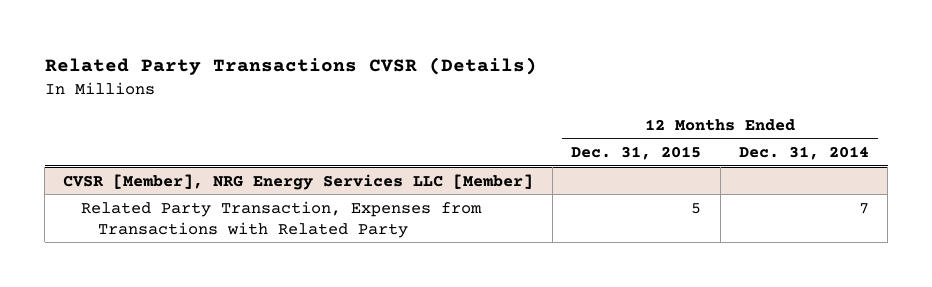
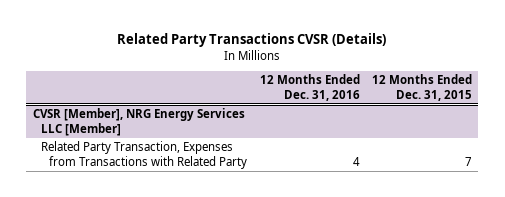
- | 12 Months Ended Dec. 31, 2015 | 12 Months Ended Dec. 31, 2014
+ | 12 Months Ended Dec. 31, 2016 | 12 Months Ended Dec. 31, 2015
@ CVSR [Member], NRG Energy Services LLC [Member]
- Related Party Transaction, Expenses from Transactions with Related Party | 5 | 7
+ Related Party Transaction, Expenses from Transactions with Related Party | 4 | 7

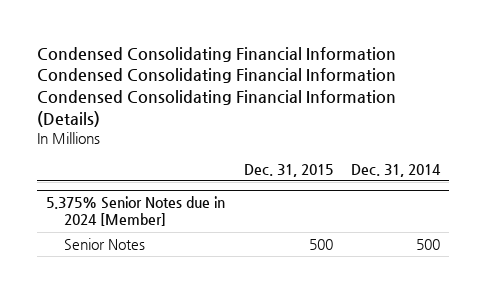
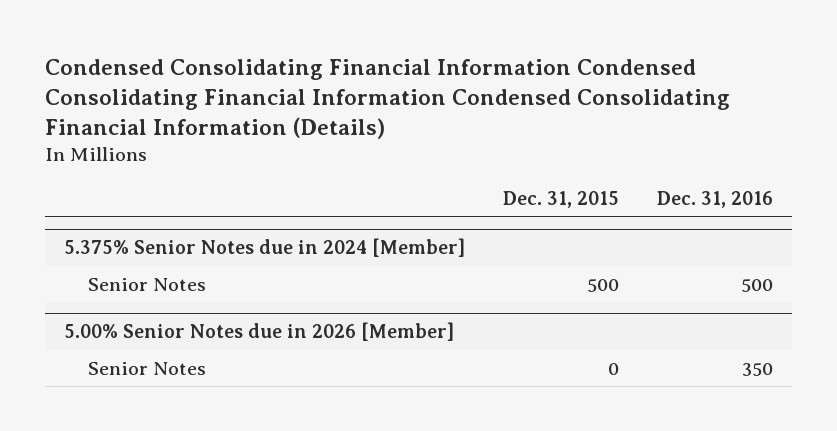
- | Dec. 31, 2015 | Dec. 31, 2014
+ | Dec. 31, 2015 | Dec. 31, 2016
+ 5.00% Senior Notes due in 2026 [Member]
+ Senior Notes | 0 | 350

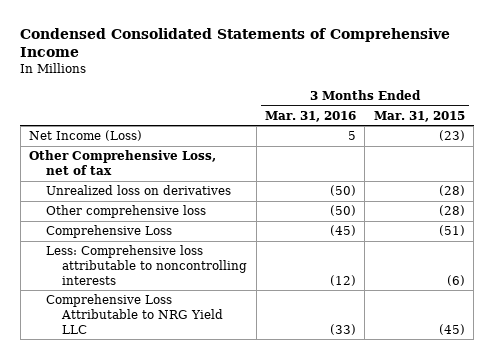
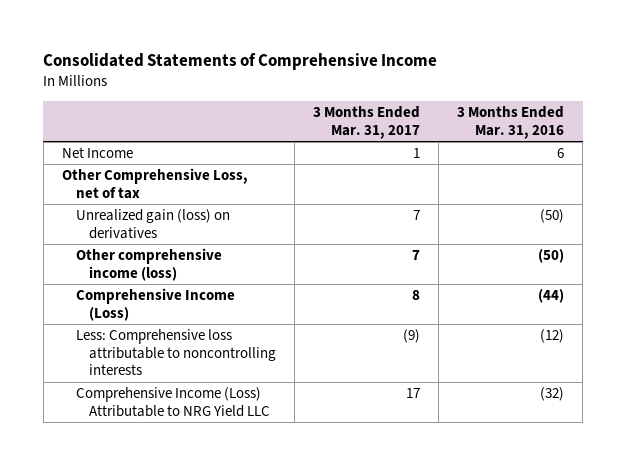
- Condensed Consolidated Statements of Comprehensive Income
+ Consolidated Statements of Comprehensive Income
- | 3 Months Ended Mar. 31, 2016 | 3 Months Ended Mar. 31, 2015
+ | 3 Months Ended Mar. 31, 2017 | 3 Months Ended Mar. 31, 2016
- Net Income (Loss) | 5 | (23)
+ Net Income | 1 | 6
- Unrealized loss on derivatives | (50) | (28)
- Other comprehensive loss | (50) | (28)
- Comprehensive Loss | (45) | (51)
+ Unrealized gain (loss) on derivatives | 7 | (50)
+ Other comprehensive income (loss) | 7 | (50)
+ Comprehensive Income (Loss) | 8 | (44)
- Comprehensive Loss Attributable to NRG Yield LLC | (33) | (45)
+ Comprehensive Income (Loss) Attributable to NRG Yield LLC | 17 | (32)

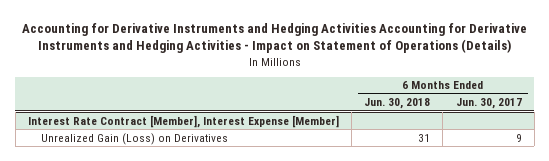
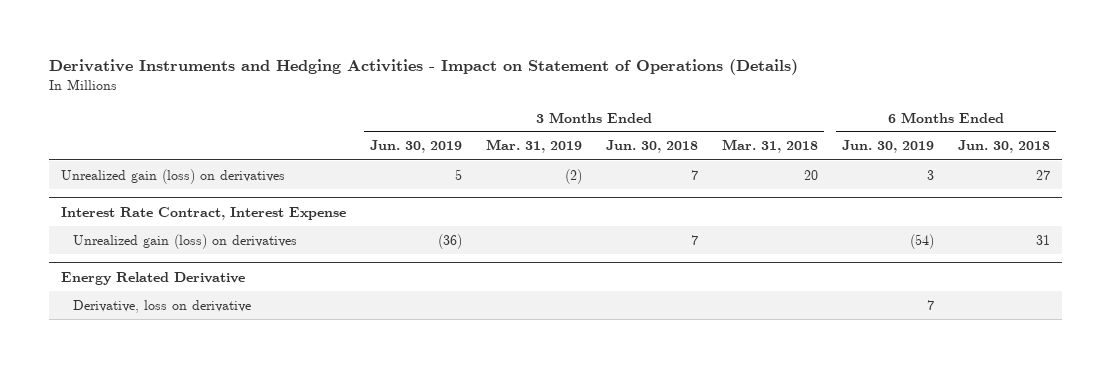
- Accounting for Derivative Instruments and Hedging Activities Accounting for Derivative Instruments and Hedging Activities - Impact on Statement of Operations (Details)
+ Derivative Instruments and Hedging Activities - Impact on Statement of Operations (Details)
- | 6 Months Ended Jun. 30, 2018 | 6 Months Ended Jun. 30, 2017
+ | 3 Months Ended Jun. 30, 2019 | 3 Months Ended Mar. 31, 2019 | 3 Months Ended Jun. 30, 2018 | 3 Months Ended Mar. 31, 2018 | 6 Months Ended Jun. 30, 2019 | 6 Months Ended Jun. 30, 2018
- Interest Rate Contract [Member], Interest Expense [Member]
- Unrealized Gain (Loss) on Derivatives | 31 | 9
+ Unrealized gain (loss) on derivatives | 5 | (2) | 7 | 20 | 3 | 27
+ Interest Rate Contract, Interest Expense
+ Unrealized gain (loss) on derivatives | (36) | | 7 | | (54) | 31
+ Energy Related Derivative
+ Derivative, loss on derivative | | | | | 7 |

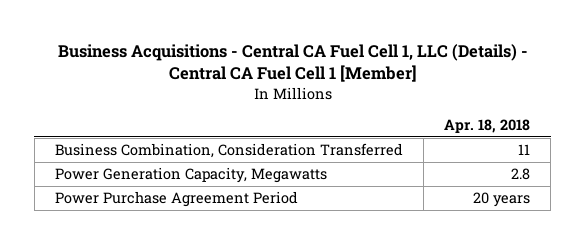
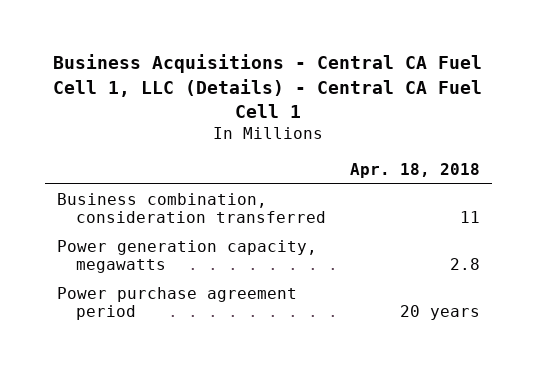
- Business Acquisitions - Central CA Fuel Cell 1, LLC (Details) - Central CA Fuel Cell 1 [Member]
+ Business Acquisitions - Central CA Fuel Cell 1, LLC (Details) - Central CA Fuel Cell 1
- Business Combination, Consideration Transferred | 11
- Power Generation Capacity, Megawatts | 2.8
- Power Purchase Agreement Period | 20 years
+ Business combination, consideration transferred | 11
+ Power generation capacity, megawatts | 2.8
+ Power purchase agreement period | 20 years

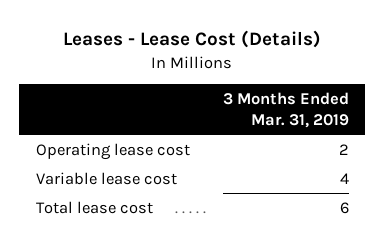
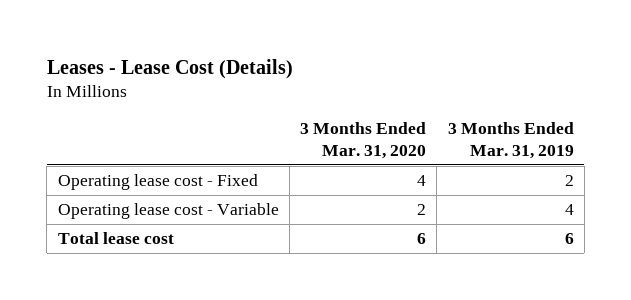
- | 3 Months Ended Mar. 31, 2019
+ | 3 Months Ended Mar. 31, 2020 | 3 Months Ended Mar. 31, 2019
- Operating lease cost | 2
- Variable lease cost | 4
+ Operating lease cost - Fixed | 4 | 2
+ Operating lease cost - Variable | 2 | 4

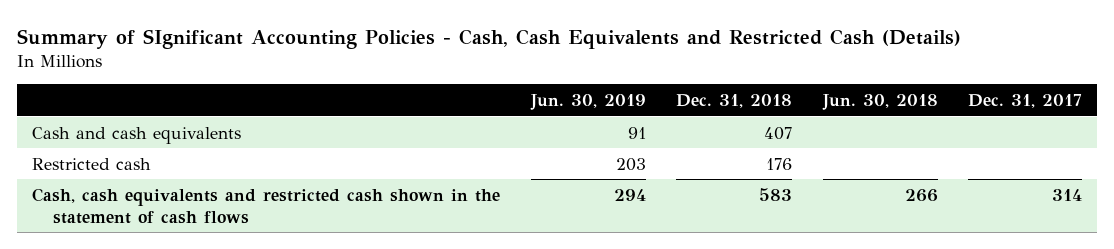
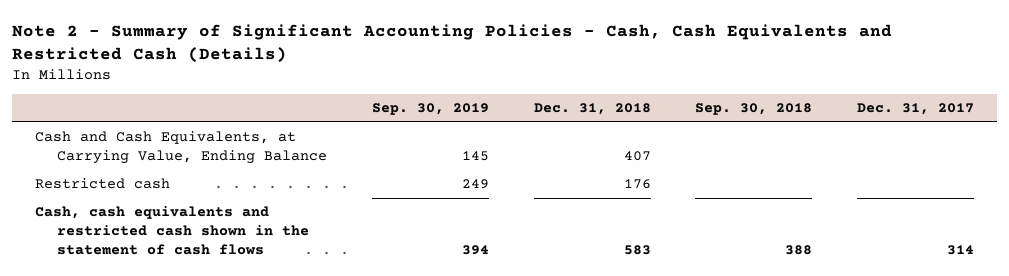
- Summary of SIgnificant Accounting Policies - Cash, Cash Equivalents and Restricted Cash (Details)
+ Note 2 - Summary of Significant Accounting Policies - Cash, Cash Equivalents and Restricted Cash (Details)
- | Jun. 30, 2019 | Dec. 31, 2018 | Jun. 30, 2018 | Dec. 31, 2017
+ | Sep. 30, 2019 | Dec. 31, 2018 | Sep. 30, 2018 | Dec. 31, 2017
- Cash and cash equivalents | 91 | 407 | |
+ Cash and Cash Equivalents, at Carrying Value, Ending Balance | 145 | 407 | |

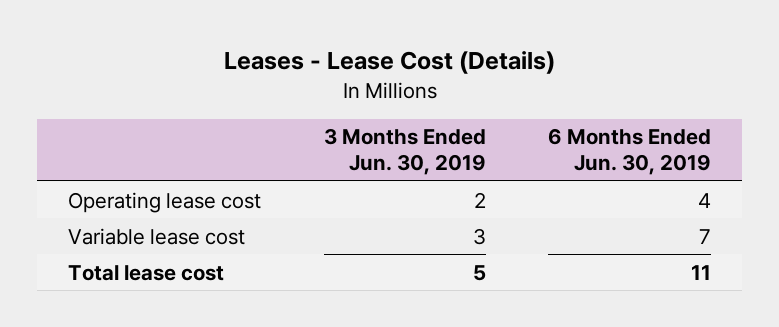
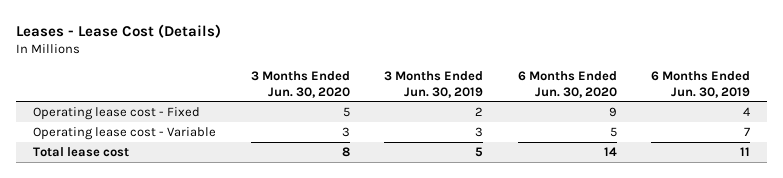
- | 3 Months Ended Jun. 30, 2019 | 6 Months Ended Jun. 30, 2019
+ | 3 Months Ended Jun. 30, 2020 | 3 Months Ended Jun. 30, 2019 | 6 Months Ended Jun. 30, 2020 | 6 Months Ended Jun. 30, 2019
- Operating lease cost | 2 | 4
- Variable lease cost | 3 | 7
+ Operating lease cost - Fixed | 5 | 2 | 9 | 4
+ Operating lease cost - Variable | 3 | 3 | 5 | 7

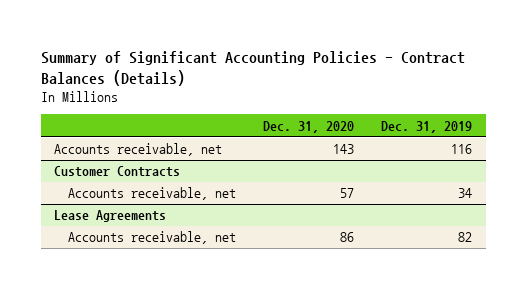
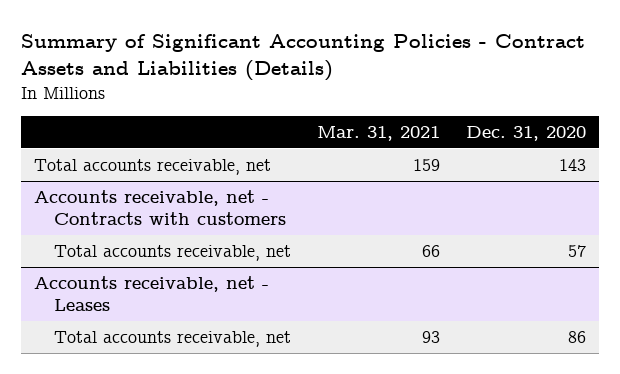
- Summary of Significant Accounting Policies - Contract Balances (Details)
+ Summary of Significant Accounting Policies - Contract Assets and Liabilities (Details)
- | Dec. 31, 2020 | Dec. 31, 2019
+ | Mar. 31, 2021 | Dec. 31, 2020
- Accounts receivable, net | 143 | 116
- Customer Contracts
- Accounts receivable, net | 57 | 34
- Lease Agreements
- Accounts receivable, net | 86 | 82
+ Total accounts receivable, net | 159 | 143
+ Accounts receivable, net - Contracts with customers
+ Total accounts receivable, net | 66 | 57
+ Accounts receivable, net - Leases
+ Total accounts receivable, net | 93 | 86

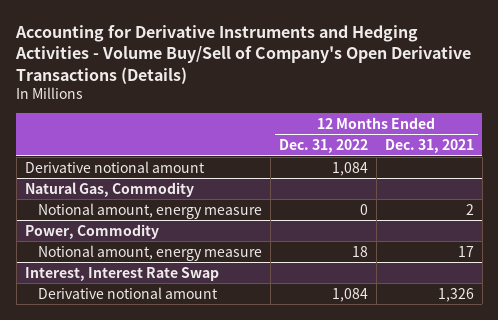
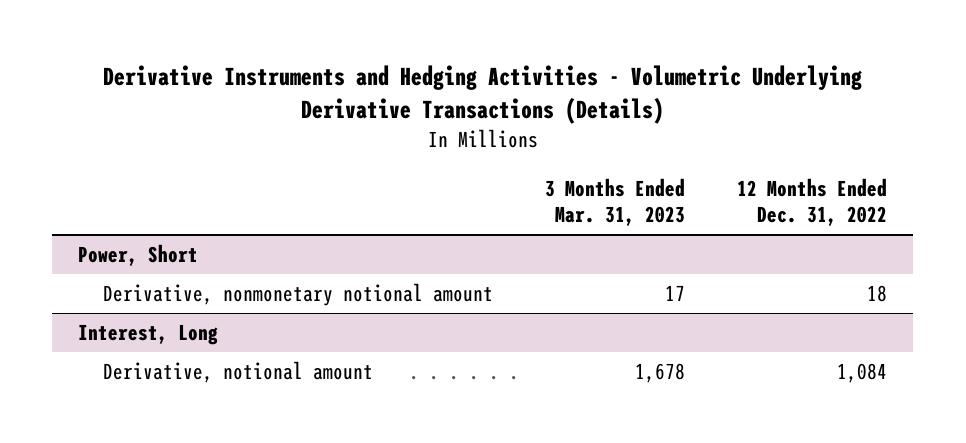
- Accounting for Derivative Instruments and Hedging Activities - Volume Buy/Sell of Company's Open Derivative Transactions (Details)
+ Derivative Instruments and Hedging Activities - Volumetric Underlying Derivative Transactions (Details)
- | 12 Months Ended Dec. 31, 2022 | 12 Months Ended Dec. 31, 2021
+ | 3 Months Ended Mar. 31, 2023 | 12 Months Ended Dec. 31, 2022
- Derivative notional amount | 1,084 |
- Natural Gas, Commodity
- Notional amount, energy measure | 0 | 2
- Power, Commodity
- Notional amount, energy measure | 18 | 17
- Interest, Interest Rate Swap
- Derivative notional amount | 1,084 | 1,326
+ Power, Short
+ Derivative, nonmonetary notional amount | 17 | 18
+ Interest, Long
+ Derivative, notional amount | 1,678 | 1,084

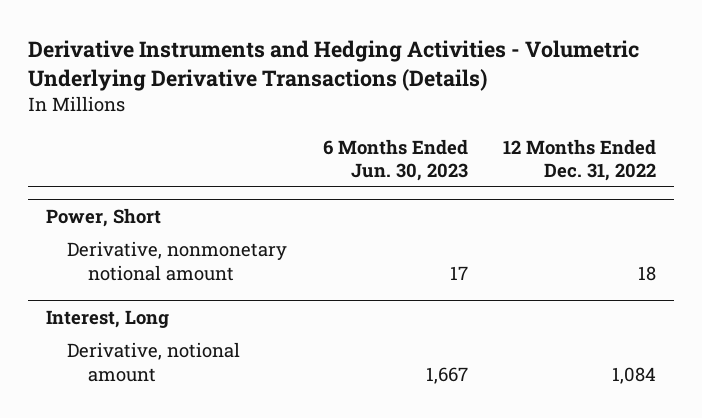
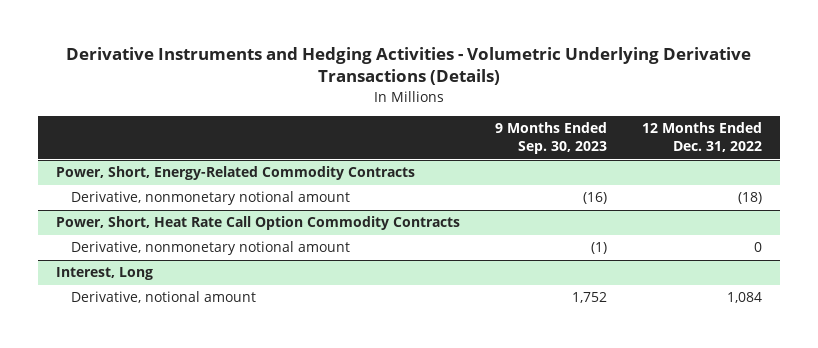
- | 6 Months Ended Jun. 30, 2023 | 12 Months Ended Dec. 31, 2022
+ | 9 Months Ended Sep. 30, 2023 | 12 Months Ended Dec. 31, 2022
- Power, Short
- Derivative, nonmonetary notional amount | 17 | 18
+ Power, Short, Energy-Related Commodity Contracts
+ Derivative, nonmonetary notional amount | (16) | (18)
+ Power, Short, Heat Rate Call Option Commodity Contracts
+ Derivative, nonmonetary notional amount | (1) | 0

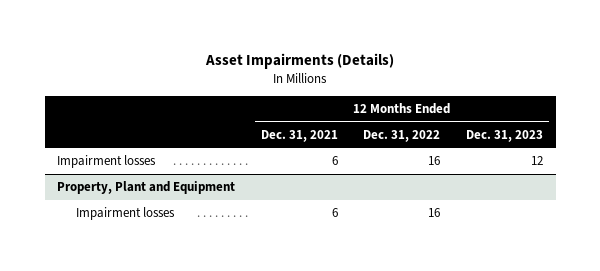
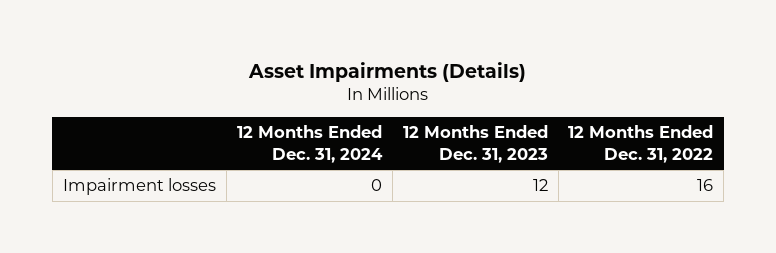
- | 12 Months Ended Dec. 31, 2021 | 12 Months Ended Dec. 31, 2022 | 12 Months Ended Dec. 31, 2023
+ | 12 Months Ended Dec. 31, 2024 | 12 Months Ended Dec. 31, 2023 | 12 Months Ended Dec. 31, 2022
- Property, Plant and Equipment
- Impairment losses | 6 | 16 |

